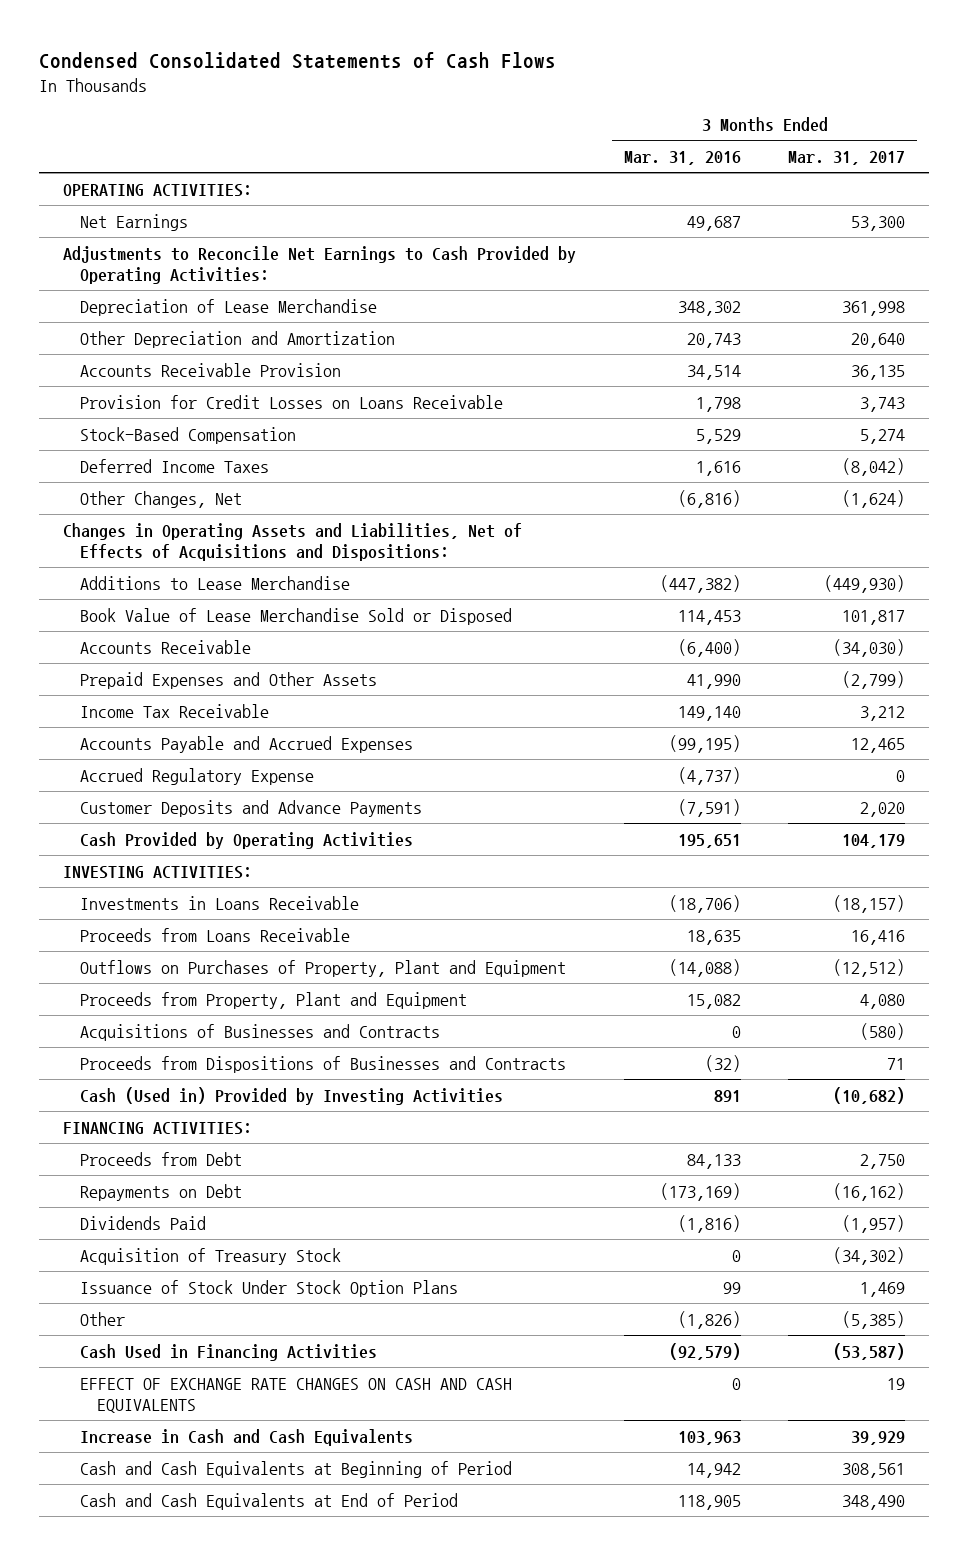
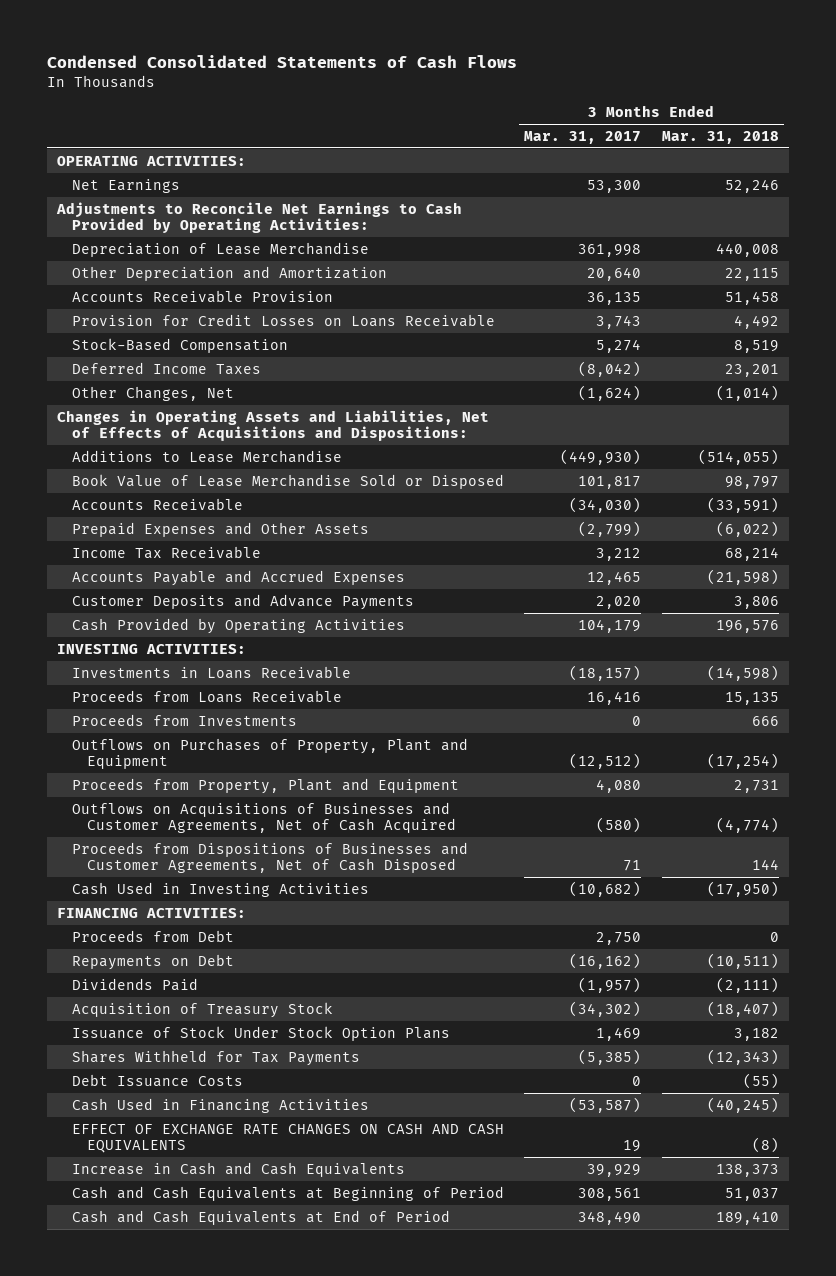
- | 3 Months Ended Mar. 31, 2016 | 3 Months Ended Mar. 31, 2017
+ | 3 Months Ended Mar. 31, 2017 | 3 Months Ended Mar. 31, 2018
- Accrued Regulatory Expense | (4,737) | 0
+ Proceeds from Investments | 0 | 666
- Acquisitions of Businesses and Contracts | 0 | (580)
- Proceeds from Dispositions of Businesses and Contracts | (32) | 71
- Cash (Used in) Provided by Investing Activities | 891 | (10,682)
+ Outflows on Acquisitions of Businesses and Customer Agreements, Net of Cash Acquired | (580) | (4,774)
+ Proceeds from Dispositions of Businesses and Customer Agreements, Net of Cash Disposed | 71 | 144
+ Cash Used in Investing Activities | (10,682) | (17,950)
- Other | (1,826) | (5,385)
+ Shares Withheld for Tax Payments | (5,385) | (12,343)
+ Debt Issuance Costs | 0 | (55)

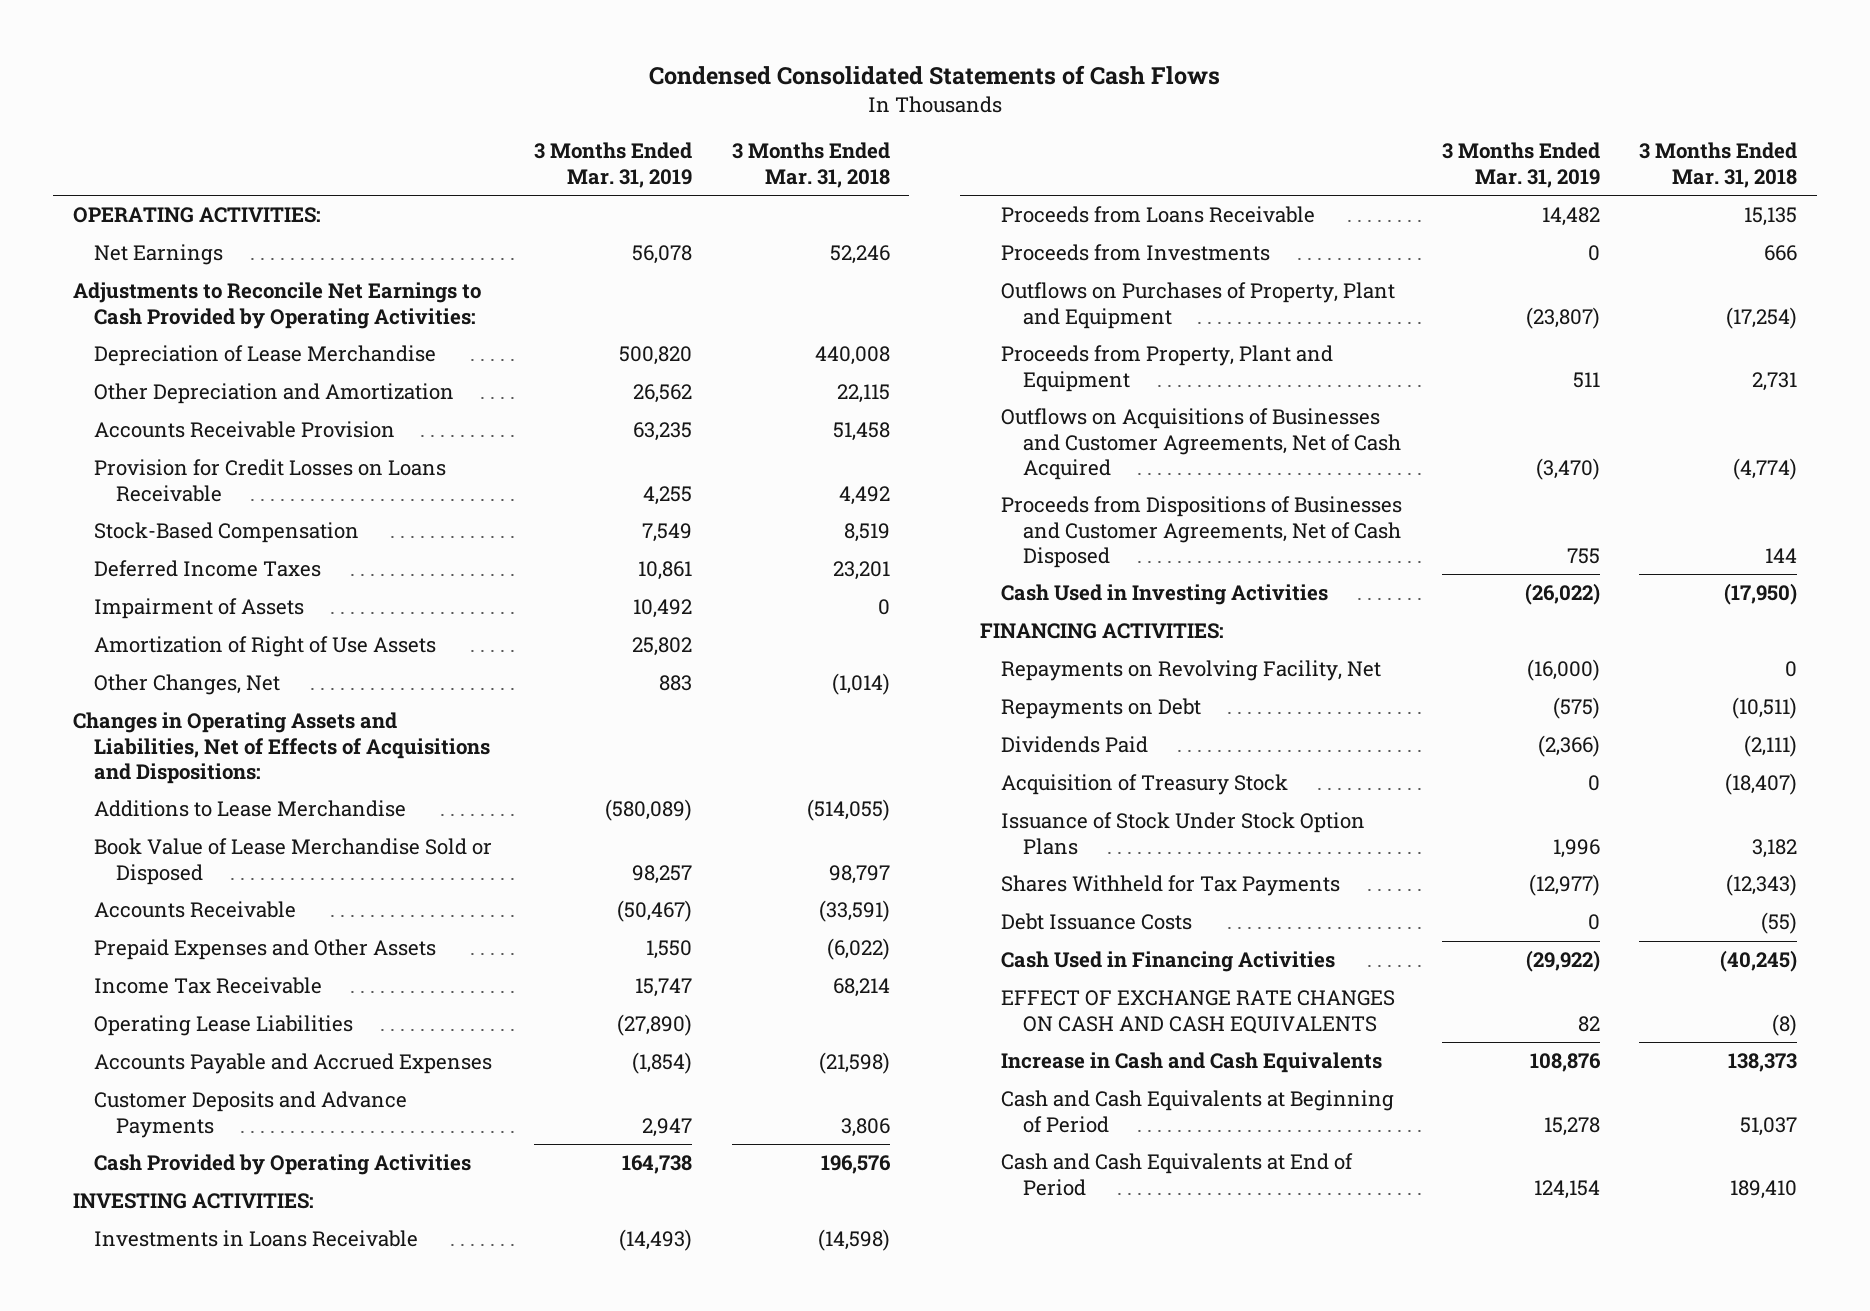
- | 3 Months Ended Mar. 31, 2017 | 3 Months Ended Mar. 31, 2018
+ | 3 Months Ended Mar. 31, 2019 | 3 Months Ended Mar. 31, 2018
+ Impairment of Assets | 10,492 | 0
+ Amortization of Right of Use Assets | 25,802 |
+ Operating Lease Liabilities | (27,890) |
- Proceeds from Debt | 2,750 | 0
+ Repayments on Revolving Facility, Net | (16,000) | 0

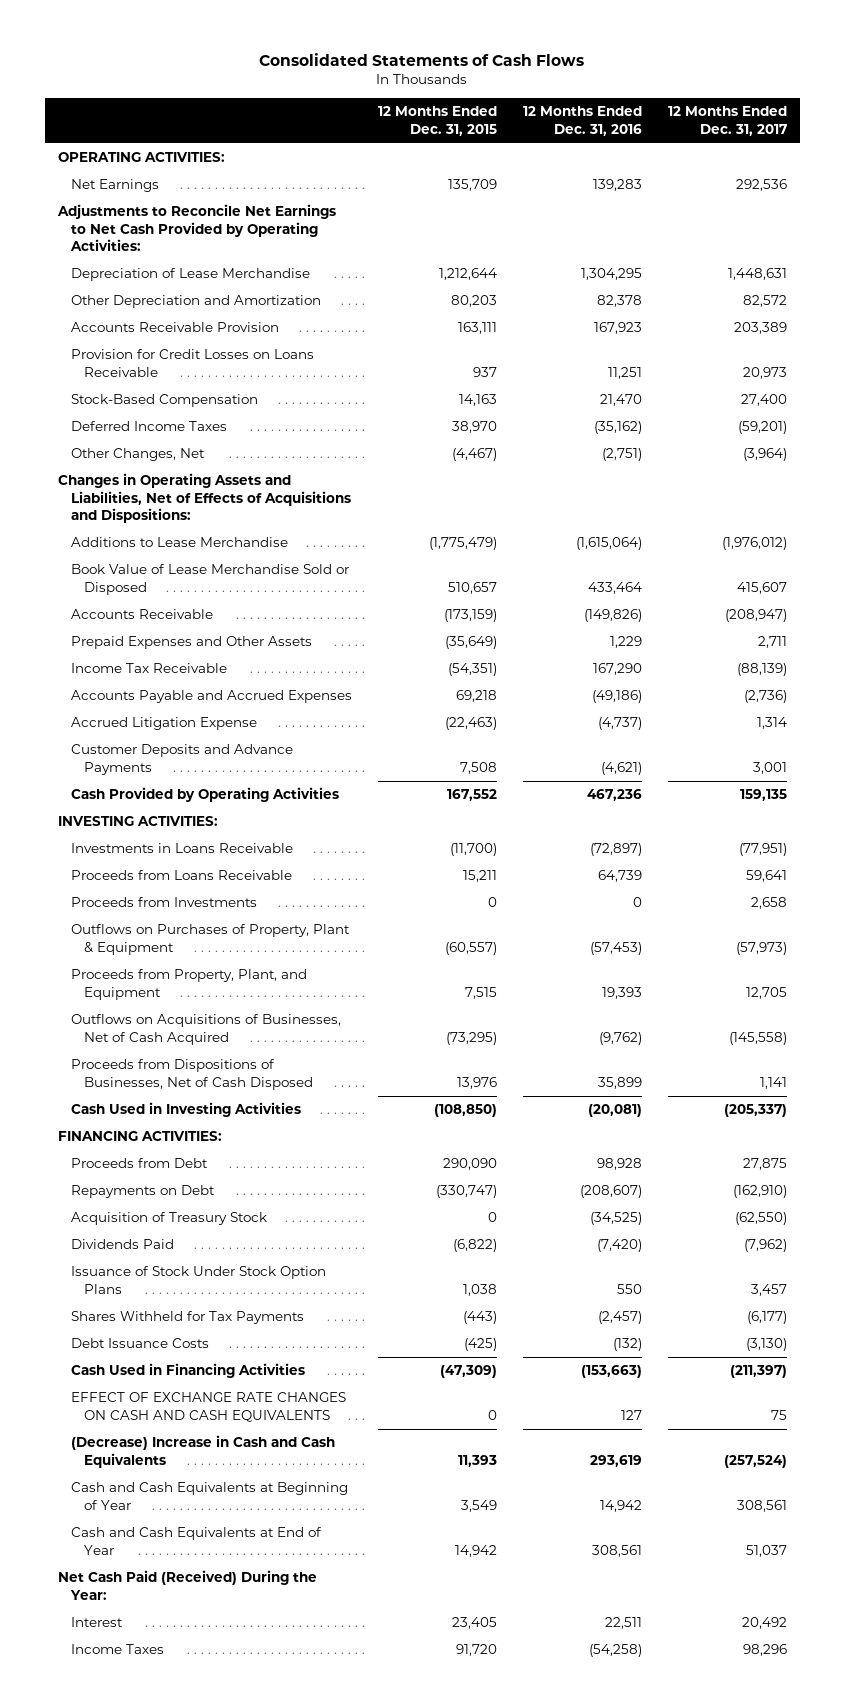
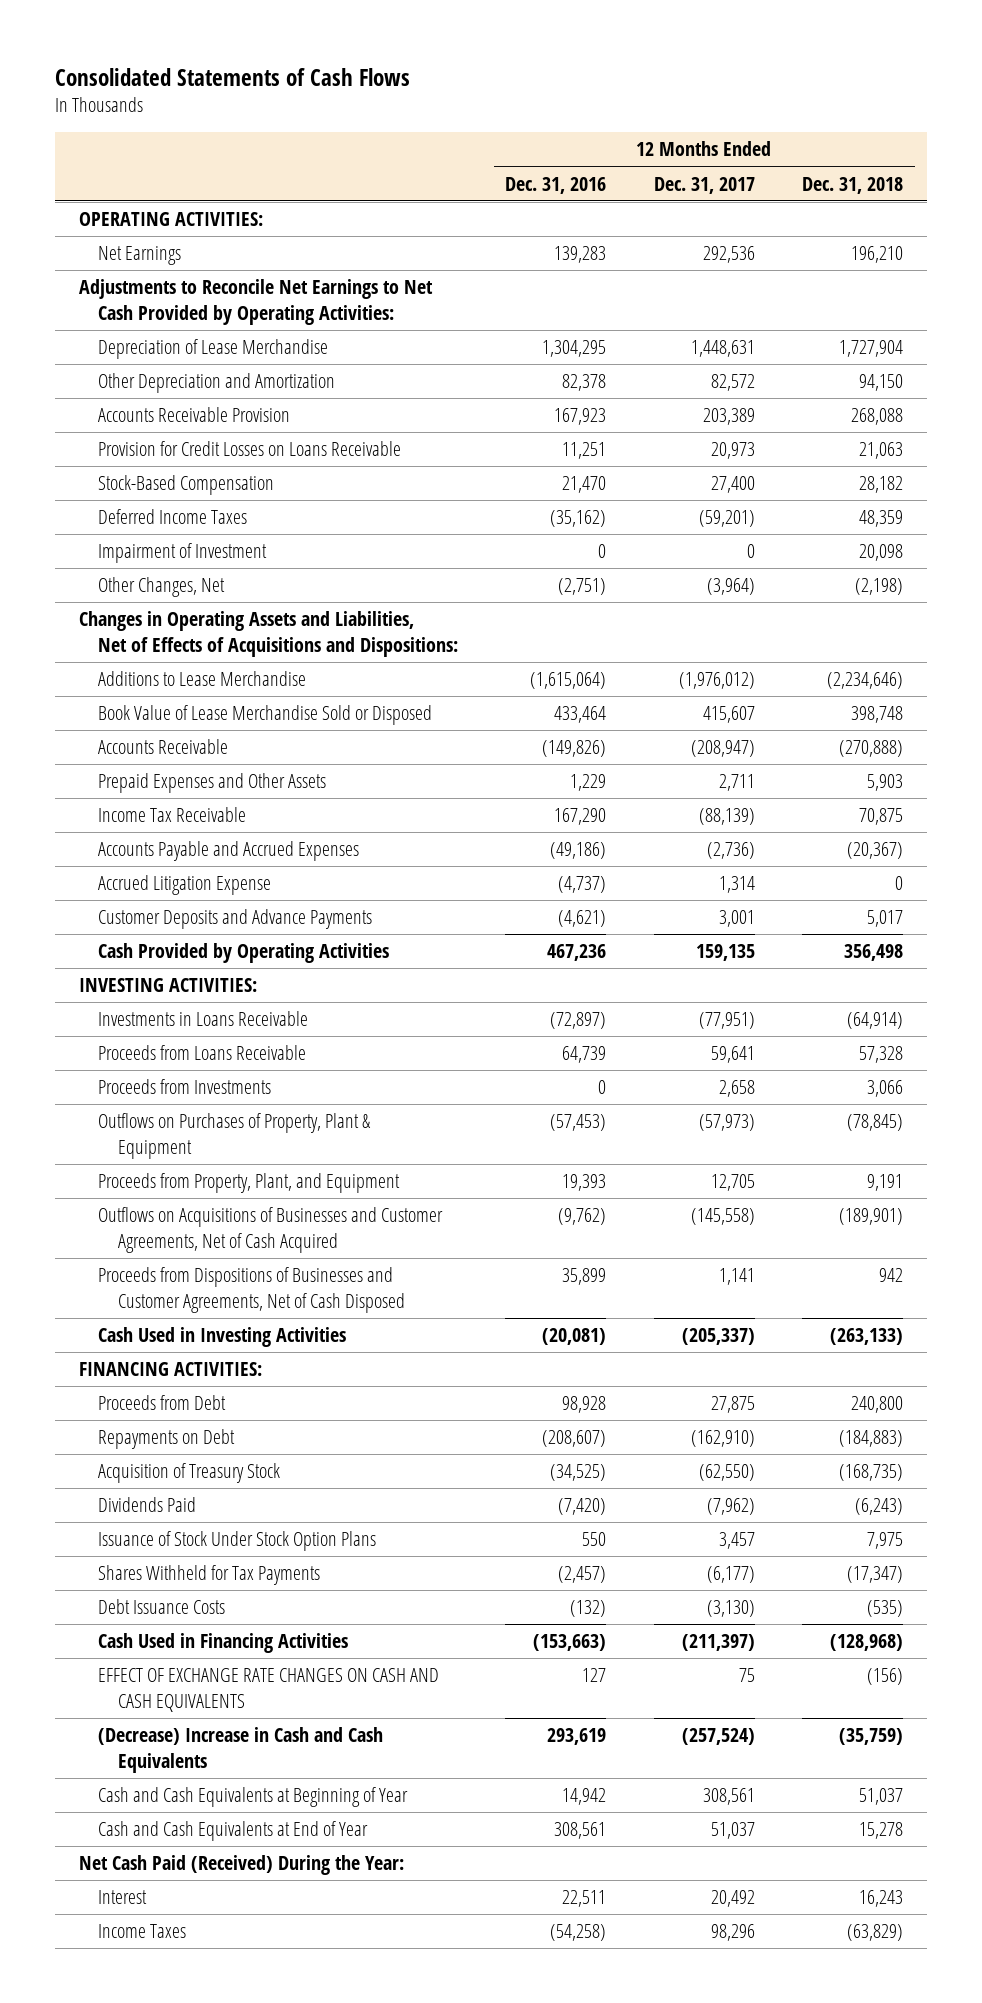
- | 12 Months Ended Dec. 31, 2015 | 12 Months Ended Dec. 31, 2016 | 12 Months Ended Dec. 31, 2017
+ | 12 Months Ended Dec. 31, 2016 | 12 Months Ended Dec. 31, 2017 | 12 Months Ended Dec. 31, 2018
+ Impairment of Investment | 0 | 0 | 20,098
- Outflows on Acquisitions of Businesses, Net of Cash Acquired | (73,295) | (9,762) | (145,558)
- Proceeds from Dispositions of Businesses, Net of Cash Disposed | 13,976 | 35,899 | 1,141
+ Outflows on Acquisitions of Businesses and Customer Agreements, Net of Cash Acquired | (9,762) | (145,558) | (189,901)
+ Proceeds from Dispositions of Businesses and Customer Agreements, Net of Cash Disposed | 35,899 | 1,141 | 942

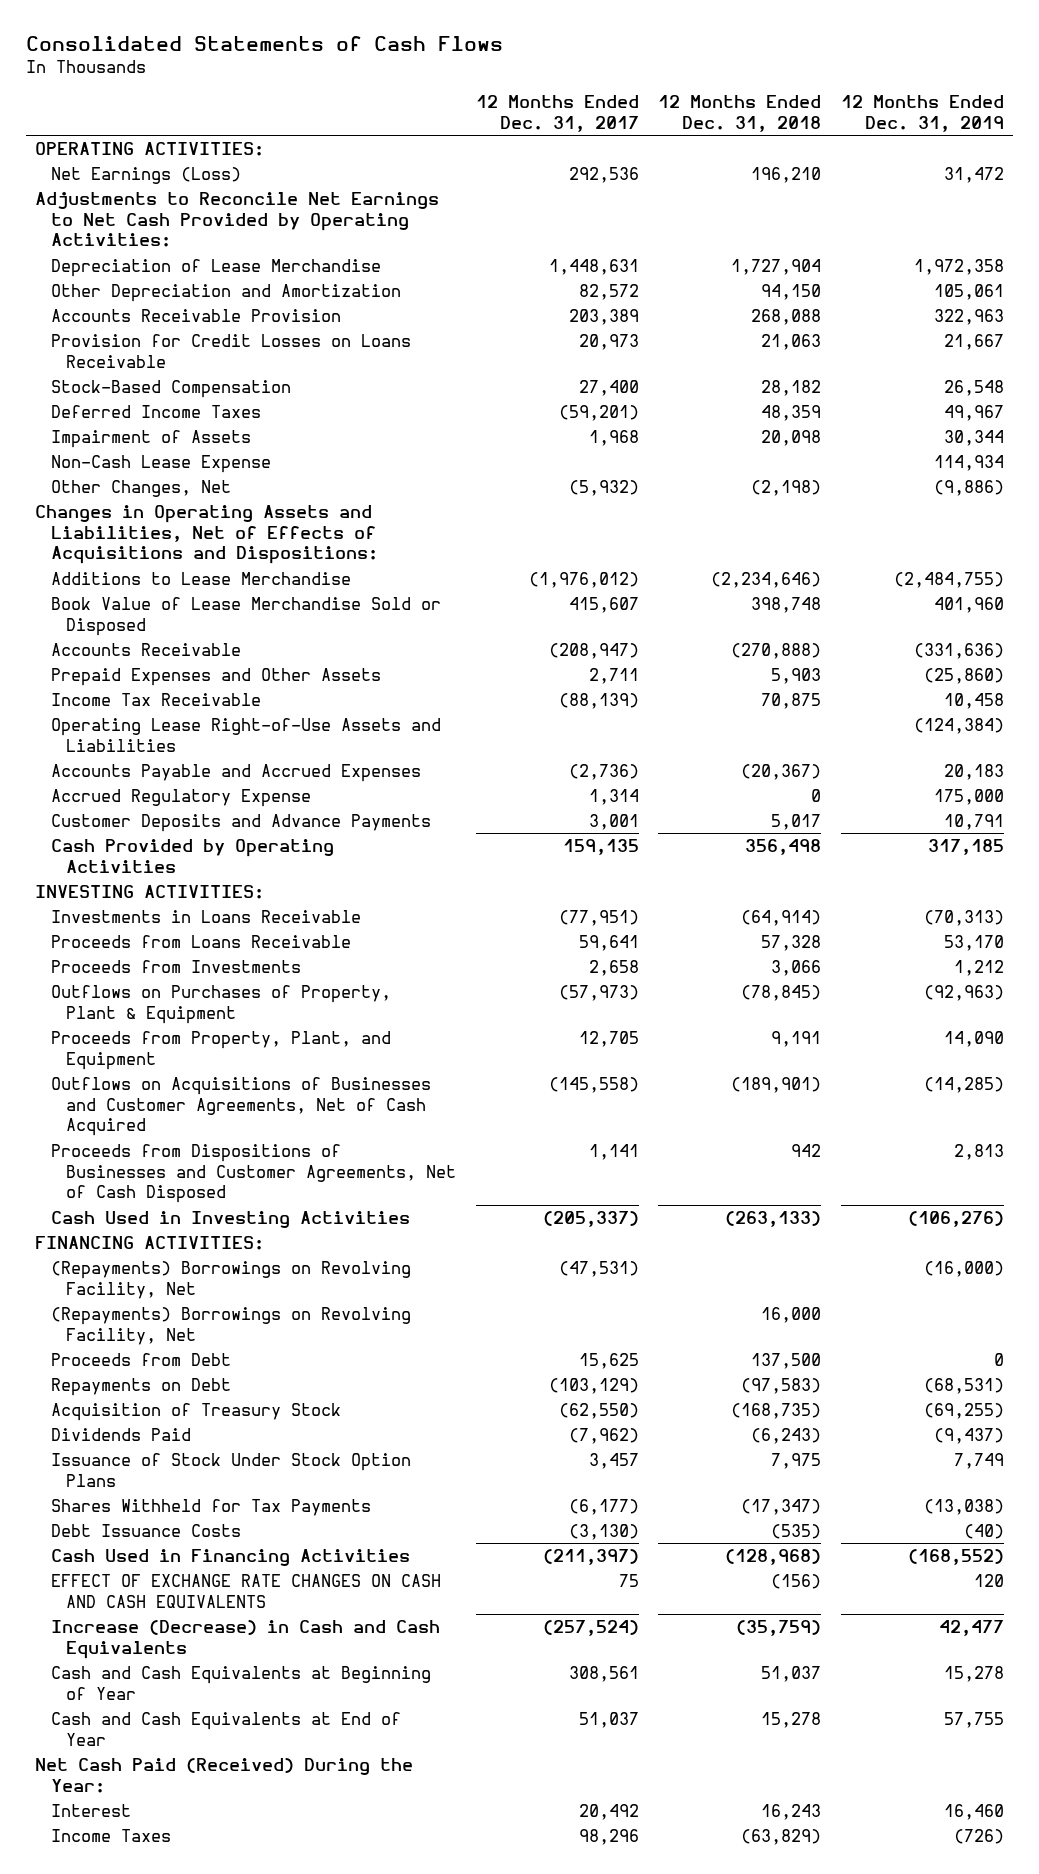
- | 12 Months Ended Dec. 31, 2016 | 12 Months Ended Dec. 31, 2017 | 12 Months Ended Dec. 31, 2018
+ | 12 Months Ended Dec. 31, 2017 | 12 Months Ended Dec. 31, 2018 | 12 Months Ended Dec. 31, 2019
- Net Earnings | 139,283 | 292,536 | 196,210
+ Net Earnings (Loss) | 292,536 | 196,210 | 31,472
- Impairment of Investment | 0 | 0 | 20,098
- Other Changes, Net | (2,751) | (3,964) | (2,198)
+ Impairment of Assets | 1,968 | 20,098 | 30,344
+ Non-Cash Lease Expense | | | 114,934
+ Other Changes, Net | (5,932) | (2,198) | (9,886)
+ Operating Lease Right-of-Use Assets and Liabilities | | | (124,384)
- Accrued Litigation Expense | (4,737) | 1,314 | 0
+ Accrued Regulatory Expense | 1,314 | 0 | 175,000
- Proceeds from Debt | 98,928 | 27,875 | 240,800
- Repayments on Debt | (208,607) | (162,910) | (184,883)
+ (Repayments) Borrowings on Revolving Facility, Net | (47,531) | | (16,000)
+ (Repayments) Borrowings on Revolving Facility, Net | | 16,000 |
+ Proceeds from Debt | 15,625 | 137,500 | 0
+ Repayments on Debt | (103,129) | (97,583) | (68,531)
- (Decrease) Increase in Cash and Cash Equivalents | 293,619 | (257,524) | (35,759)
+ Increase (Decrease) in Cash and Cash Equivalents | (257,524) | (35,759) | 42,477

